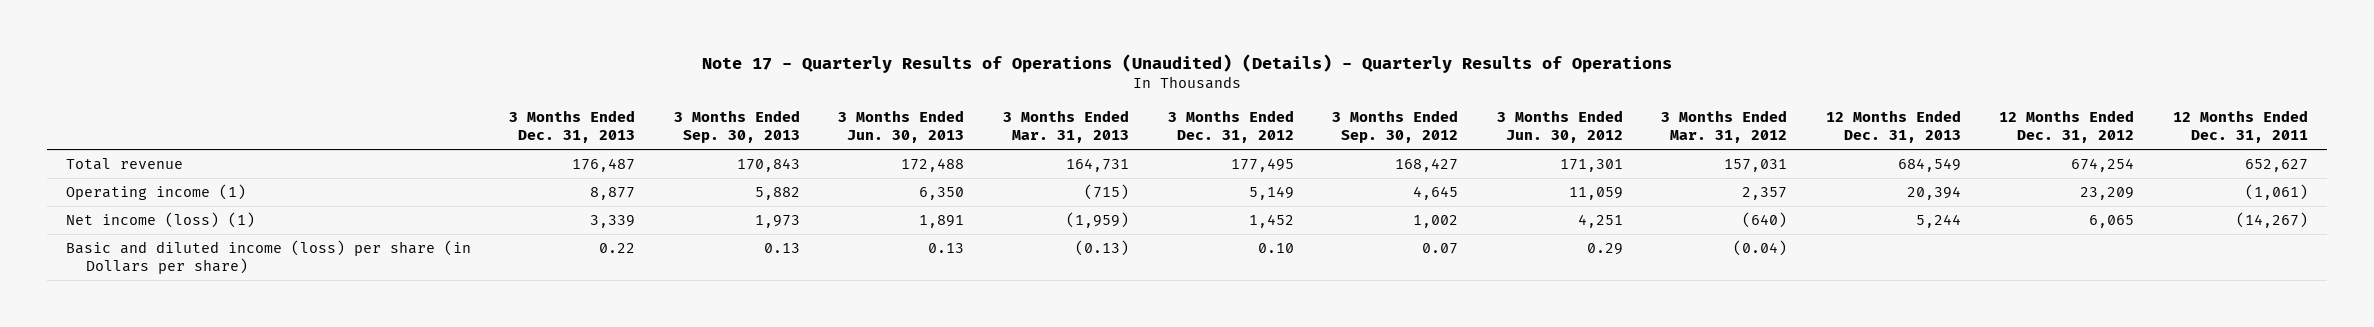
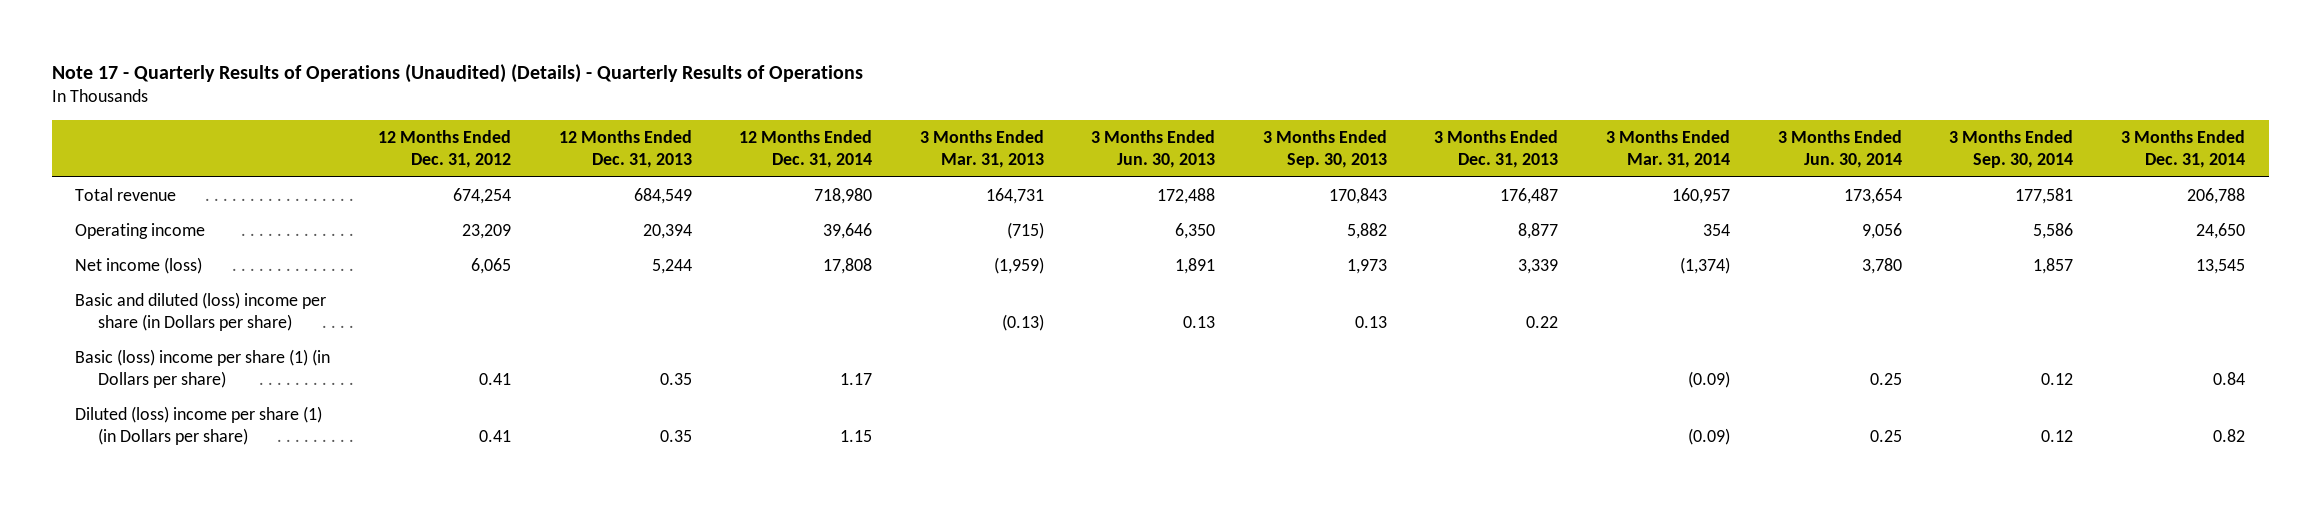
- | 3 Months Ended Dec. 31, 2013 | 3 Months Ended Sep. 30, 2013 | 3 Months Ended Jun. 30, 2013 | 3 Months Ended Mar. 31, 2013 | 3 Months Ended Dec. 31, 2012 | 3 Months Ended Sep. 30, 2012 | 3 Months Ended Jun. 30, 2012 | 3 Months Ended Mar. 31, 2012 | 12 Months Ended Dec. 31, 2013 | 12 Months Ended Dec. 31, 2012 | 12 Months Ended Dec. 31, 2011
+ | 12 Months Ended Dec. 31, 2012 | 12 Months Ended Dec. 31, 2013 | 12 Months Ended Dec. 31, 2014 | 3 Months Ended Mar. 31, 2013 | 3 Months Ended Jun. 30, 2013 | 3 Months Ended Sep. 30, 2013 | 3 Months Ended Dec. 31, 2013 | 3 Months Ended Mar. 31, 2014 | 3 Months Ended Jun. 30, 2014 | 3 Months Ended Sep. 30, 2014 | 3 Months Ended Dec. 31, 2014
- Operating income (1) | 8,877 | 5,882 | 6,350 | (715) | 5,149 | 4,645 | 11,059 | 2,357 | 20,394 | 23,209 | (1,061)
- Net income (loss) (1) | 3,339 | 1,973 | 1,891 | (1,959) | 1,452 | 1,002 | 4,251 | (640) | 5,244 | 6,065 | (14,267)
- Basic and diluted income (loss) per share (in Dollars per share) | 0.22 | 0.13 | 0.13 | (0.13) | 0.10 | 0.07 | 0.29 | (0.04) | | |
+ Operating income | 23,209 | 20,394 | 39,646 | (715) | 6,350 | 5,882 | 8,877 | 354 | 9,056 | 5,586 | 24,650
+ Net income (loss) | 6,065 | 5,244 | 17,808 | (1,959) | 1,891 | 1,973 | 3,339 | (1,374) | 3,780 | 1,857 | 13,545
+ Basic and diluted (loss) income per share (in Dollars per share) | | | | (0.13) | 0.13 | 0.13 | 0.22 | | | |
+ Basic (loss) income per share (1) (in Dollars per share) | 0.41 | 0.35 | 1.17 | | | | | (0.09) | 0.25 | 0.12 | 0.84
+ Diluted (loss) income per share (1) (in Dollars per share) | 0.41 | 0.35 | 1.15 | | | | | (0.09) | 0.25 | 0.12 | 0.82

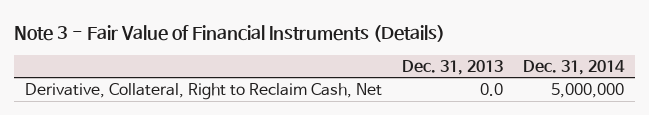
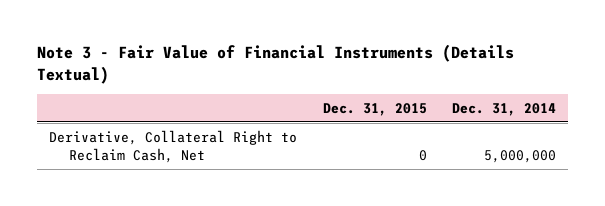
- Note 3 - Fair Value of Financial Instruments (Details)
+ Note 3 - Fair Value of Financial Instruments (Details Textual)
- | Dec. 31, 2013 | Dec. 31, 2014
+ | Dec. 31, 2015 | Dec. 31, 2014
- Derivative, Collateral, Right to Reclaim Cash, Net | 0.0 | 5,000,000
+ Derivative, Collateral Right to Reclaim Cash, Net | 0 | 5,000,000

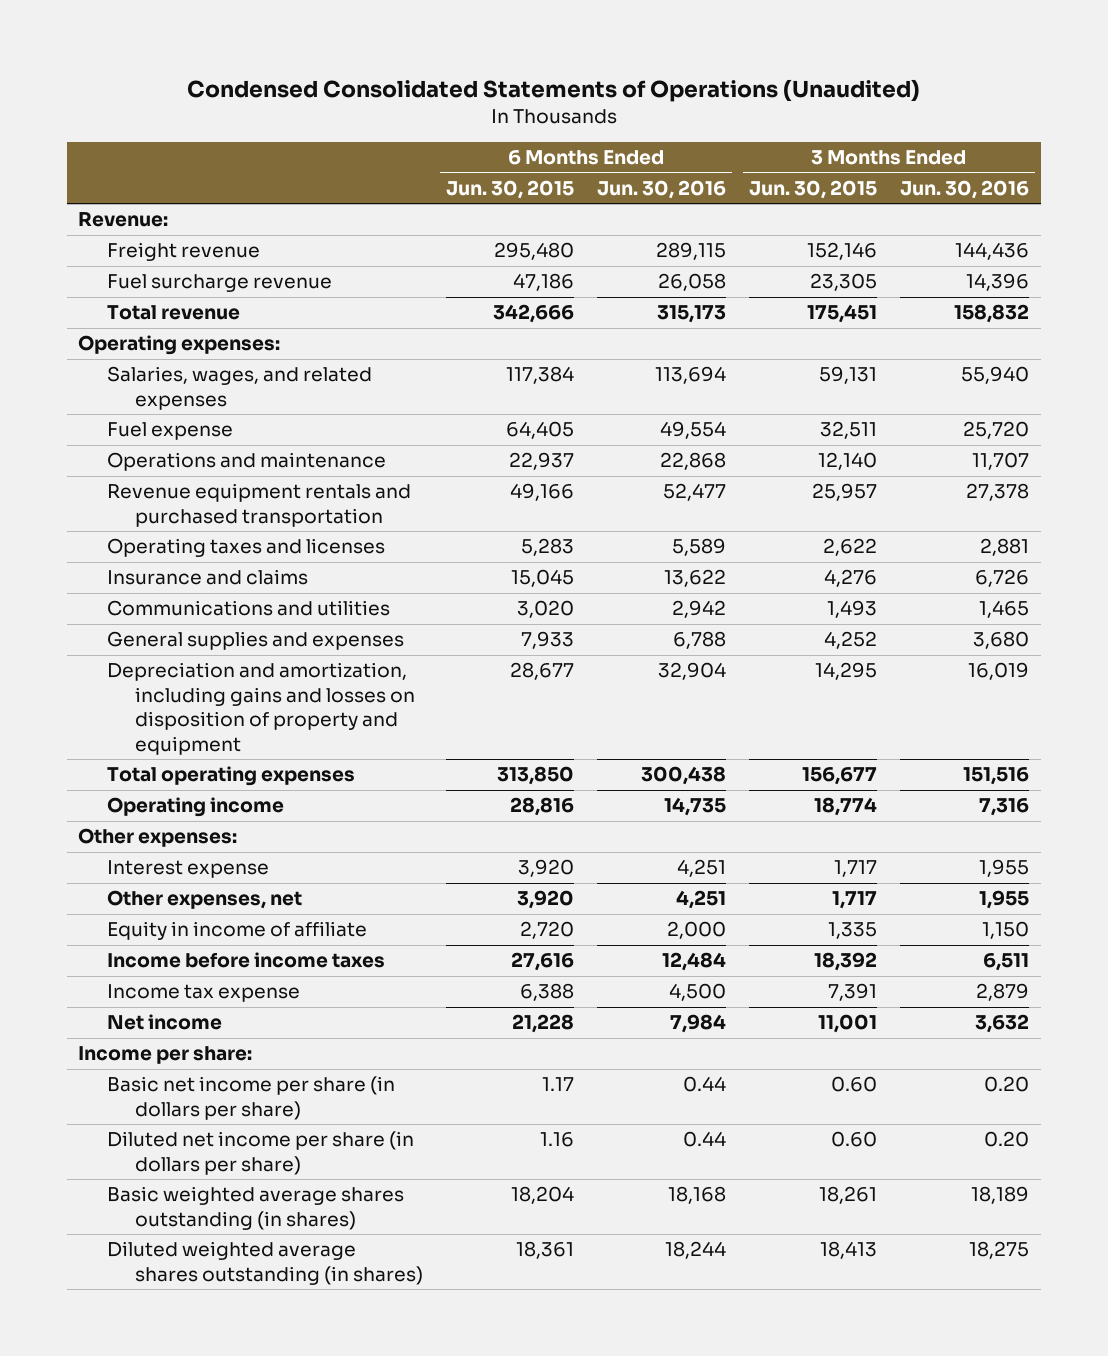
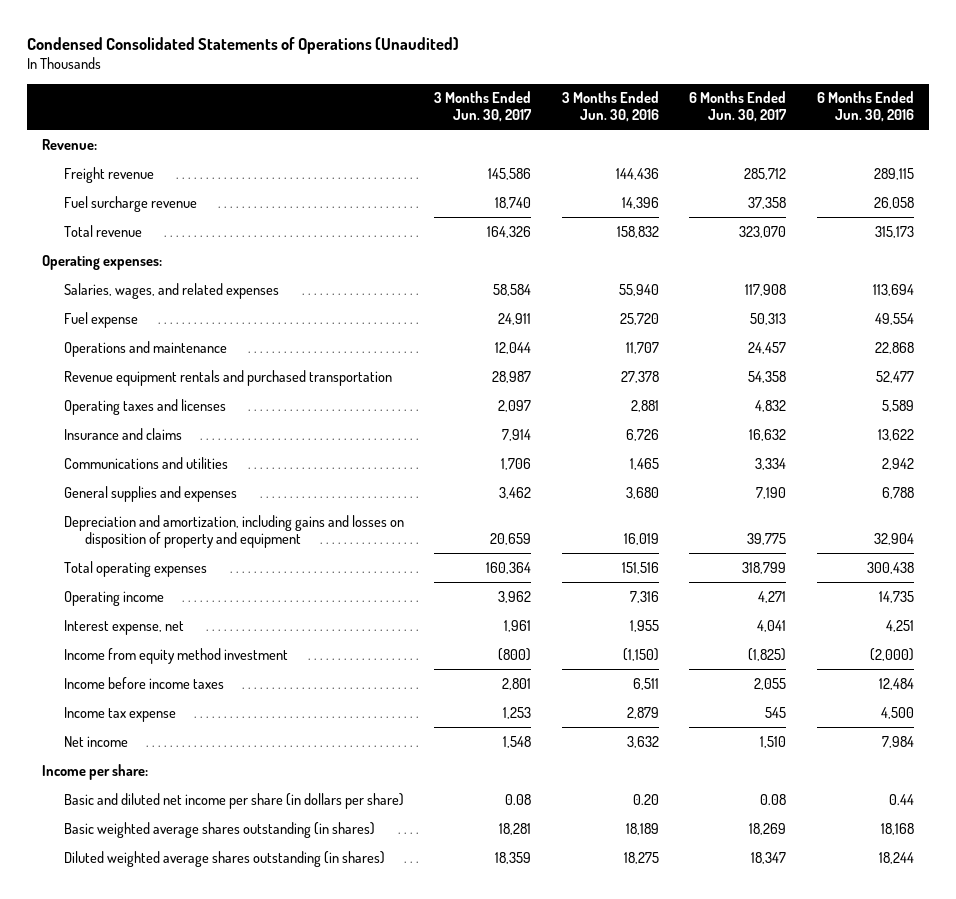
- | 6 Months Ended Jun. 30, 2015 | 6 Months Ended Jun. 30, 2016 | 3 Months Ended Jun. 30, 2015 | 3 Months Ended Jun. 30, 2016
+ | 3 Months Ended Jun. 30, 2017 | 3 Months Ended Jun. 30, 2016 | 6 Months Ended Jun. 30, 2017 | 6 Months Ended Jun. 30, 2016
- Other expenses:
- Interest expense | 3,920 | 4,251 | 1,717 | 1,955
- Other expenses, net | 3,920 | 4,251 | 1,717 | 1,955
- Equity in income of affiliate | 2,720 | 2,000 | 1,335 | 1,150
+ Interest expense, net | 1,961 | 1,955 | 4,041 | 4,251
+ Income from equity method investment | (800) | (1,150) | (1,825) | (2,000)
- Basic net income per share (in dollars per share) | 1.17 | 0.44 | 0.60 | 0.20
- Diluted net income per share (in dollars per share) | 1.16 | 0.44 | 0.60 | 0.20
+ Basic and diluted net income per share (in dollars per share) | 0.08 | 0.20 | 0.08 | 0.44

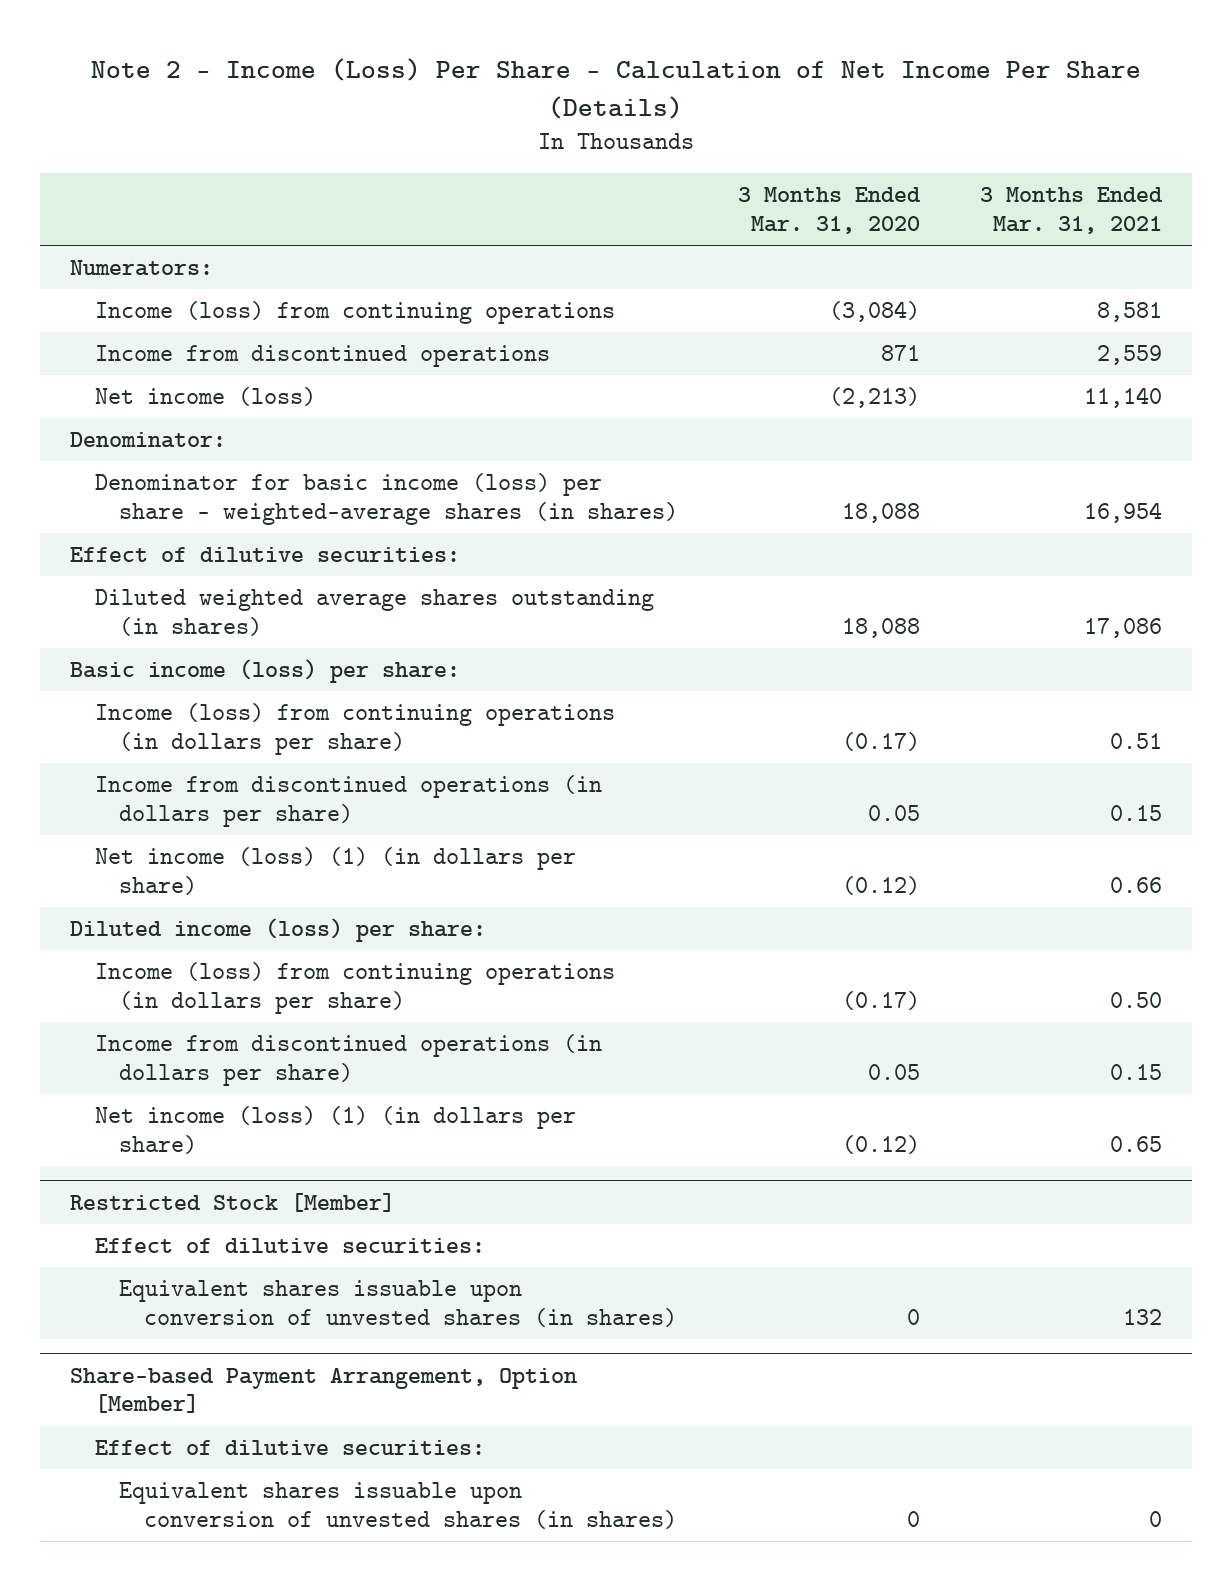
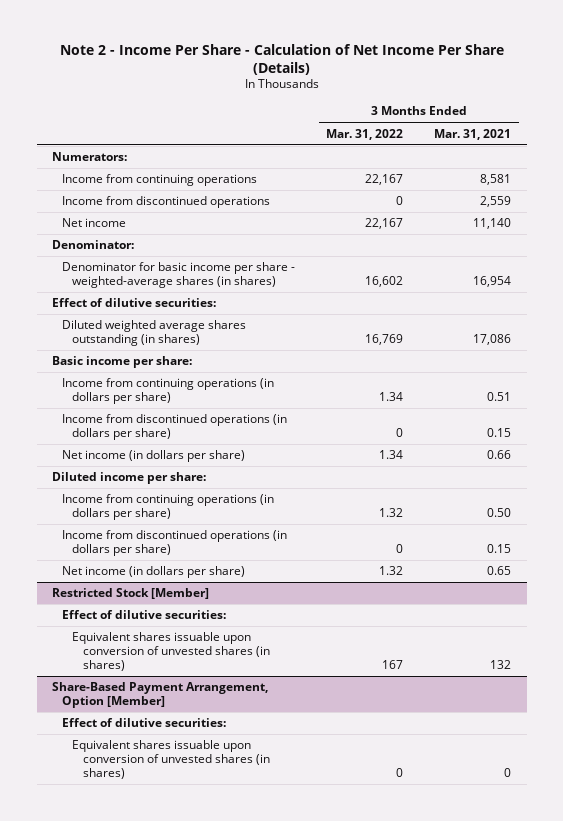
- Note 2 - Income (Loss) Per Share - Calculation of Net Income Per Share (Details)
+ Note 2 - Income Per Share - Calculation of Net Income Per Share (Details)
- | 3 Months Ended Mar. 31, 2020 | 3 Months Ended Mar. 31, 2021
+ | 3 Months Ended Mar. 31, 2022 | 3 Months Ended Mar. 31, 2021
- Income (loss) from continuing operations | (3,084) | 8,581
+ Income from continuing operations | 22,167 | 8,581
- Net income (loss) | (2,213) | 11,140
+ Net income | 22,167 | 11,140
- Denominator for basic income (loss) per share - weighted-average shares (in shares) | 18,088 | 16,954
+ Denominator for basic income per share - weighted-average shares (in shares) | 16,602 | 16,954
- Basic income (loss) per share:
- Income (loss) from continuing operations (in dollars per share) | (0.17) | 0.51
+ Basic income per share:
+ Income from continuing operations (in dollars per share) | 1.34 | 0.51
- Net income (loss) (1) (in dollars per share) | (0.12) | 0.66
- Diluted income (loss) per share:
- Income (loss) from continuing operations (in dollars per share) | (0.17) | 0.50
+ Net income (in dollars per share) | 1.34 | 0.66
+ Diluted income per share:
+ Income from continuing operations (in dollars per share) | 1.32 | 0.50
- Net income (loss) (1) (in dollars per share) | (0.12) | 0.65
+ Net income (in dollars per share) | 1.32 | 0.65
- Share-based Payment Arrangement, Option [Member]
+ Share-Based Payment Arrangement, Option [Member]

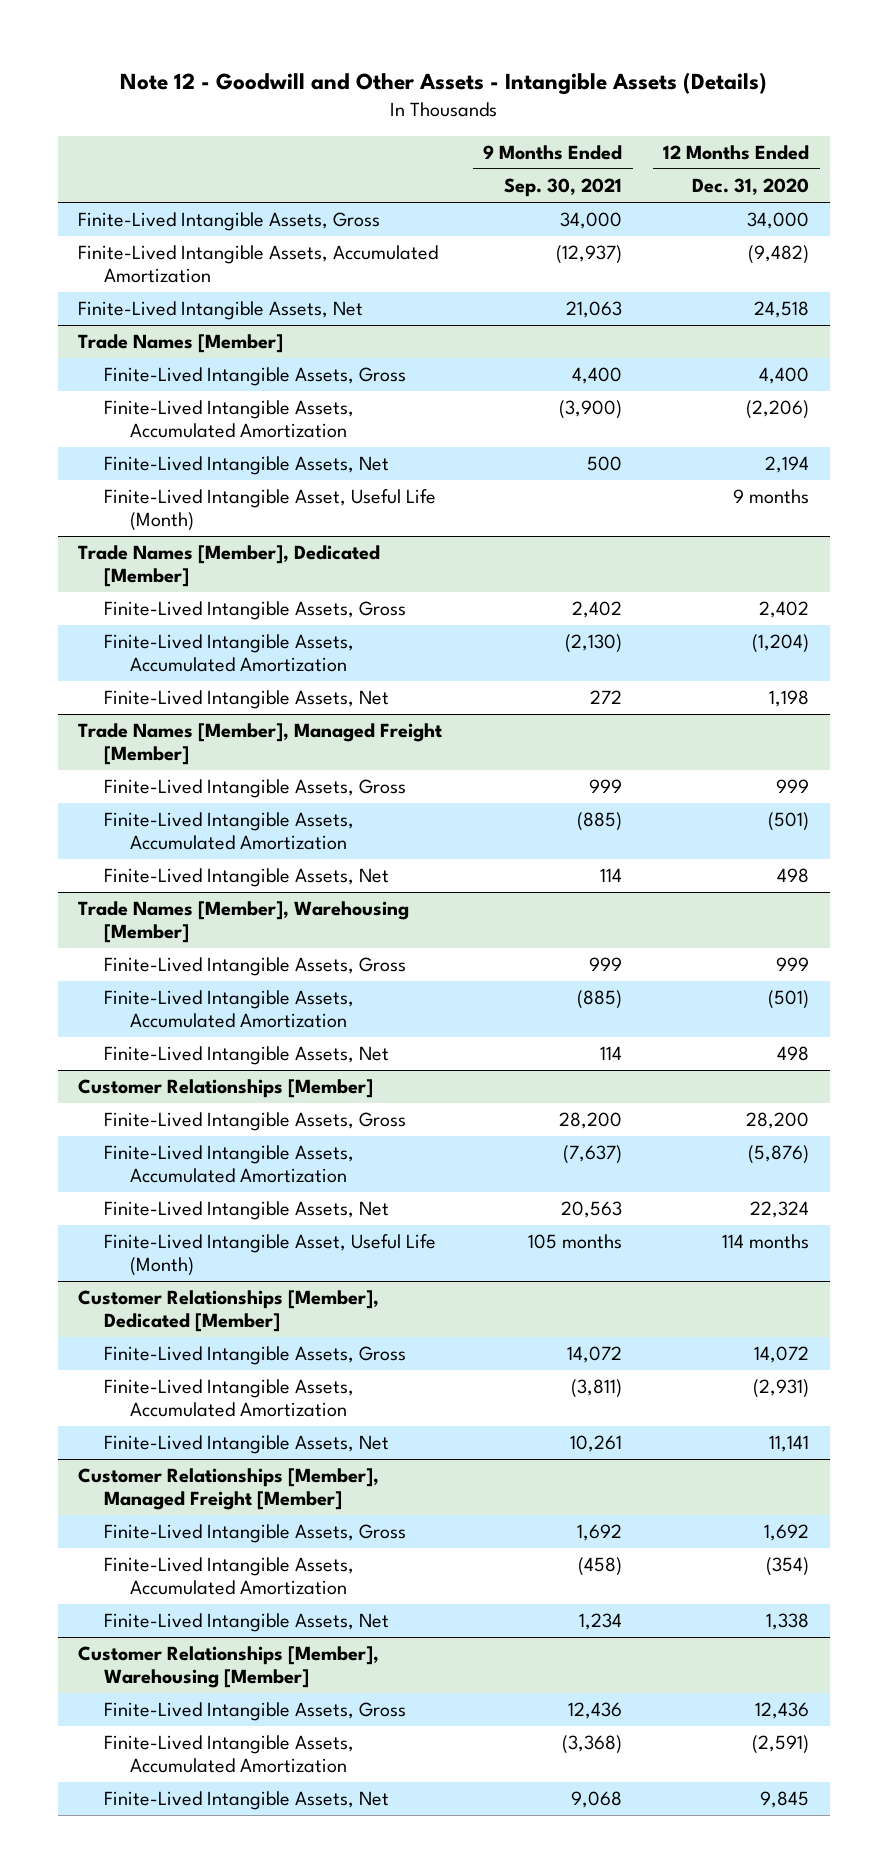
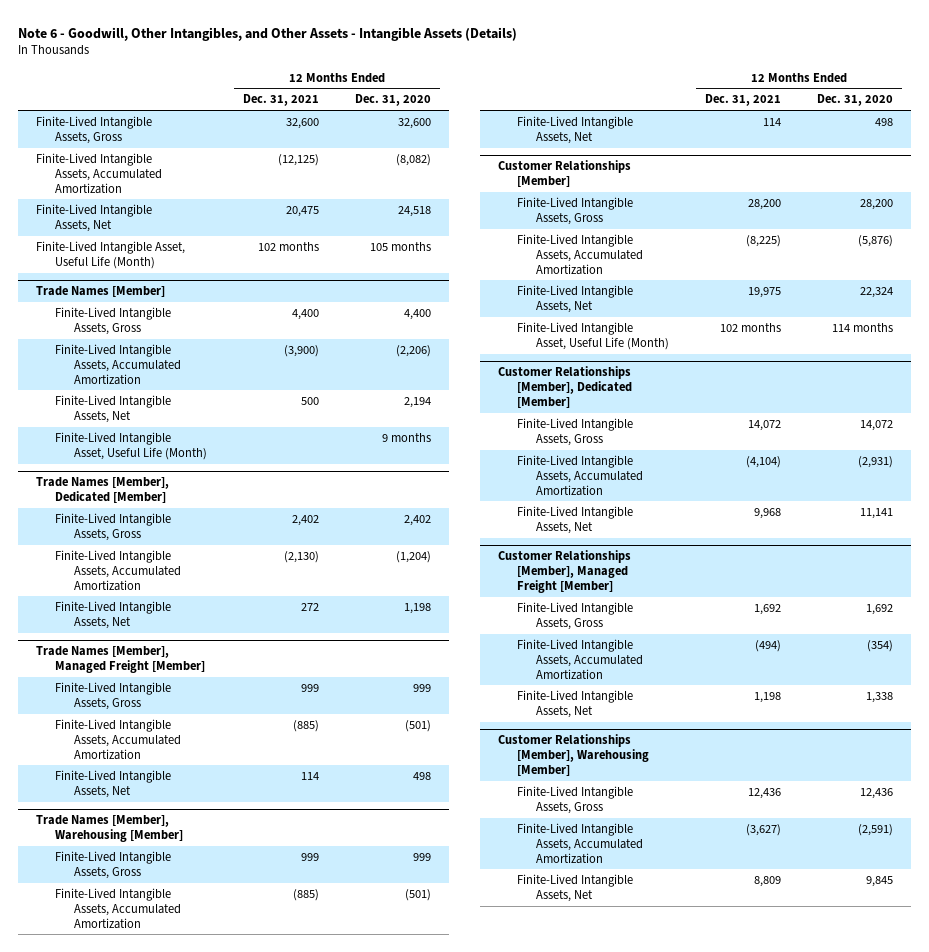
- Note 12 - Goodwill and Other Assets - Intangible Assets (Details)
+ Note 6 - Goodwill, Other Intangibles, and Other Assets - Intangible Assets (Details)
- | 9 Months Ended Sep. 30, 2021 | 12 Months Ended Dec. 31, 2020
+ | 12 Months Ended Dec. 31, 2021 | 12 Months Ended Dec. 31, 2020
- Finite-Lived Intangible Assets, Gross | 34,000 | 34,000
- Finite-Lived Intangible Assets, Accumulated Amortization | (12,937) | (9,482)
+ Finite-Lived Intangible Assets, Gross | 32,600 | 32,600
+ Finite-Lived Intangible Assets, Accumulated Amortization | (12,125) | (8,082)
+ Finite-Lived Intangible Asset, Useful Life (Month) | 102 months | 105 months

